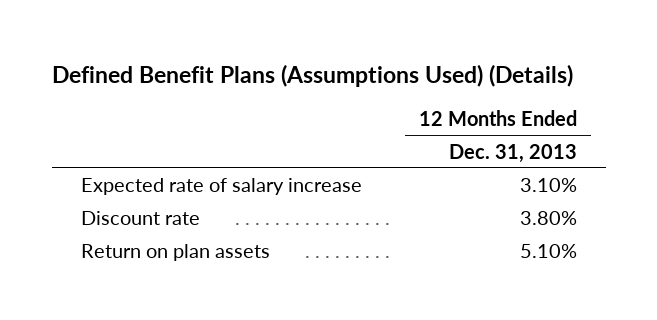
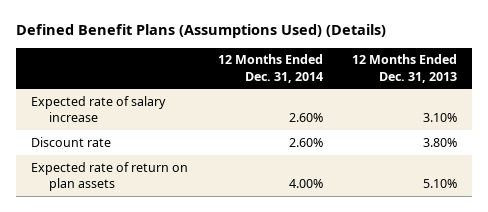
- | 12 Months Ended Dec. 31, 2013
+ | 12 Months Ended Dec. 31, 2014 | 12 Months Ended Dec. 31, 2013
- Return on plan assets | 5.10%
+ Expected rate of return on plan assets | 4.00% | 5.10%

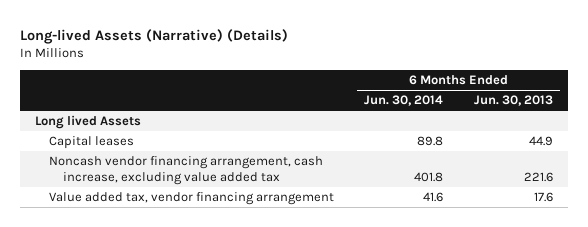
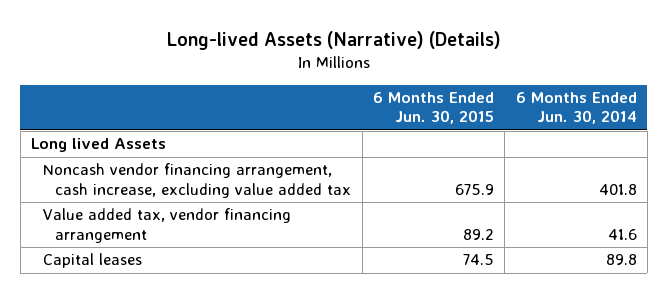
- | 6 Months Ended Jun. 30, 2014 | 6 Months Ended Jun. 30, 2013
+ | 6 Months Ended Jun. 30, 2015 | 6 Months Ended Jun. 30, 2014
moved down: Capital leases | 74.5 | 89.8

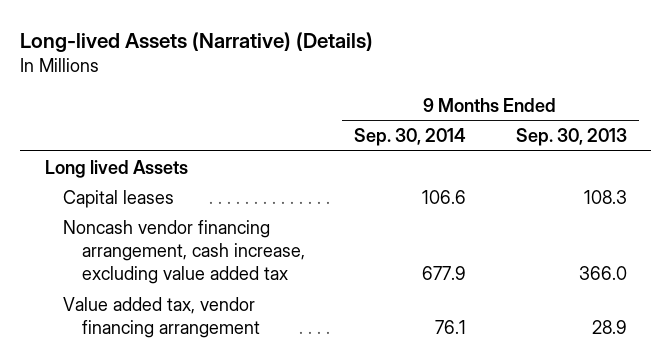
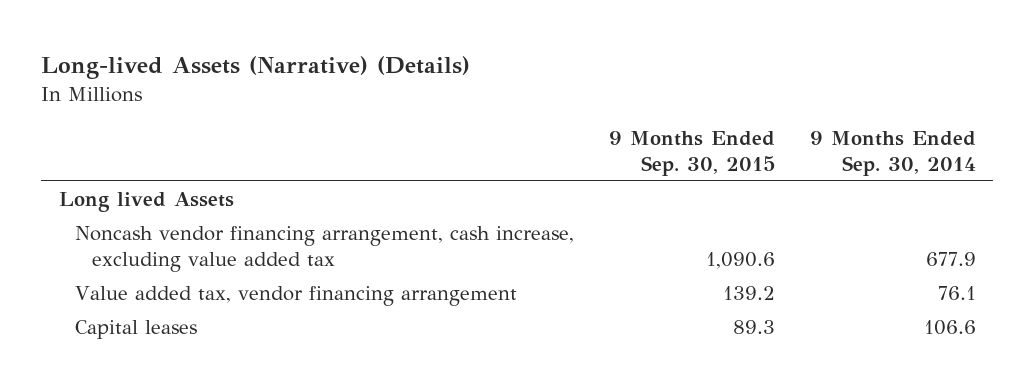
- | 9 Months Ended Sep. 30, 2014 | 9 Months Ended Sep. 30, 2013
+ | 9 Months Ended Sep. 30, 2015 | 9 Months Ended Sep. 30, 2014
moved down: Capital leases | 89.3 | 106.6

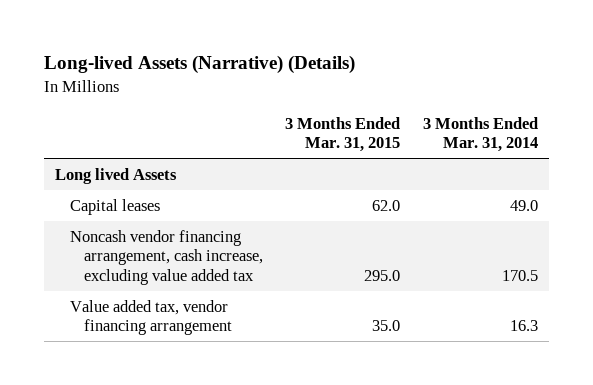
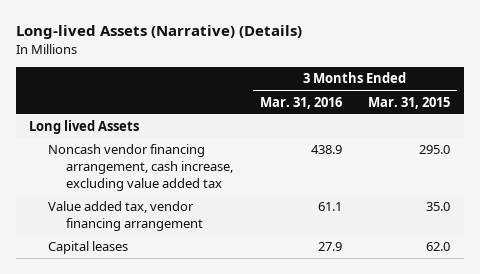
- | 3 Months Ended Mar. 31, 2015 | 3 Months Ended Mar. 31, 2014
+ | 3 Months Ended Mar. 31, 2016 | 3 Months Ended Mar. 31, 2015
moved down: Capital leases | 27.9 | 62.0

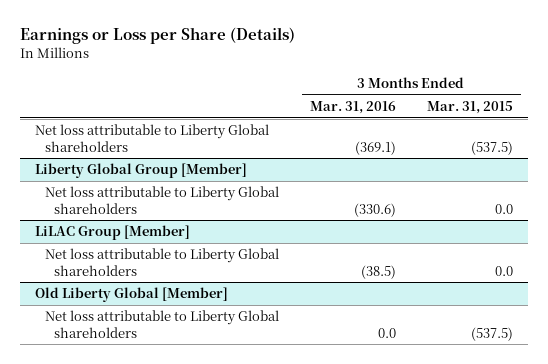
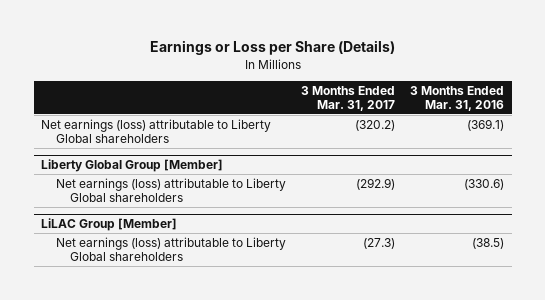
- | 3 Months Ended Mar. 31, 2016 | 3 Months Ended Mar. 31, 2015
+ | 3 Months Ended Mar. 31, 2017 | 3 Months Ended Mar. 31, 2016
- Net loss attributable to Liberty Global shareholders | (369.1) | (537.5)
+ Net earnings (loss) attributable to Liberty Global shareholders | (320.2) | (369.1)
@ Liberty Global Group [Member]
- Net loss attributable to Liberty Global shareholders | (330.6) | 0.0
+ Net earnings (loss) attributable to Liberty Global shareholders | (292.9) | (330.6)
@ LiLAC Group [Member]
- Net loss attributable to Liberty Global shareholders | (38.5) | 0.0
- Old Liberty Global [Member]
- Net loss attributable to Liberty Global shareholders | 0.0 | (537.5)
@ LiLAC Group [Member]
+ Net earnings (loss) attributable to Liberty Global shareholders | (27.3) | (38.5)

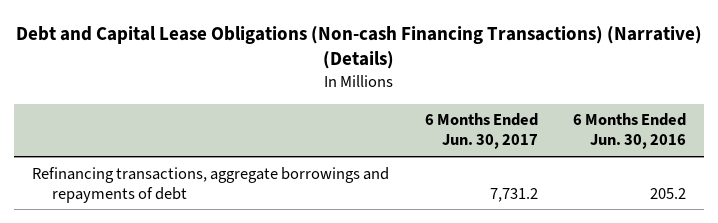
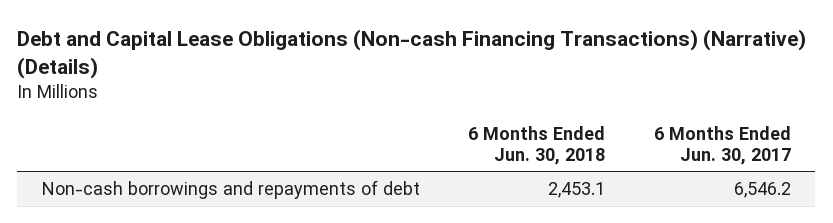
- | 6 Months Ended Jun. 30, 2017 | 6 Months Ended Jun. 30, 2016
+ | 6 Months Ended Jun. 30, 2018 | 6 Months Ended Jun. 30, 2017
- Refinancing transactions, aggregate borrowings and repayments of debt | 7,731.2 | 205.2
+ Non-cash borrowings and repayments of debt | 2,453.1 | 6,546.2

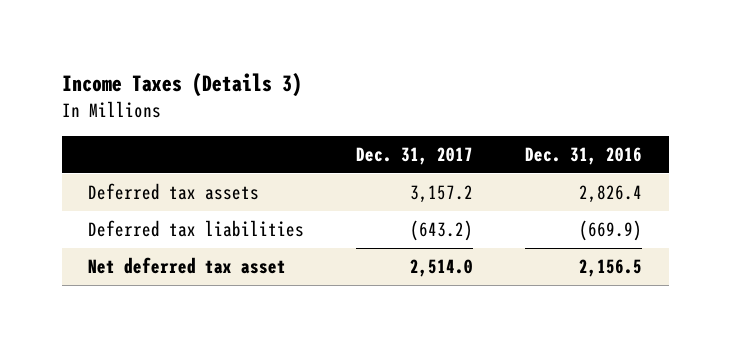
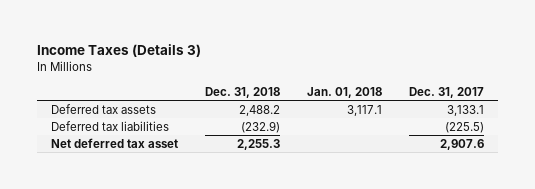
- | Dec. 31, 2017 | Dec. 31, 2016
+ | Dec. 31, 2018 | Jan. 01, 2018 | Dec. 31, 2017
- Deferred tax assets | 3,157.2 | 2,826.4
- Deferred tax liabilities | (643.2) | (669.9)
- Net deferred tax asset | 2,514.0 | 2,156.5
+ Deferred tax assets | 2,488.2 | 3,117.1 | 3,133.1
+ Deferred tax liabilities | (232.9) | | (225.5)
+ Net deferred tax asset | 2,255.3 | | 2,907.6

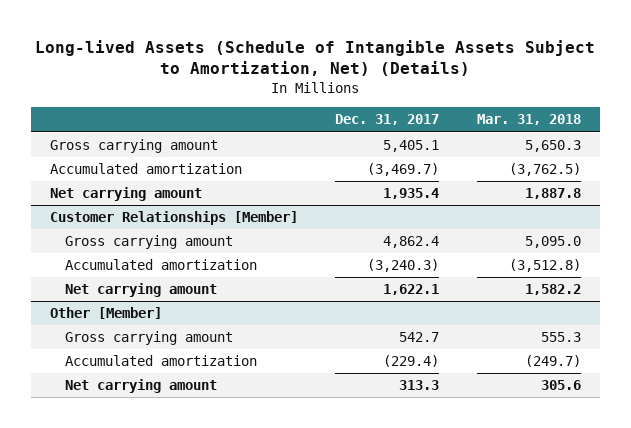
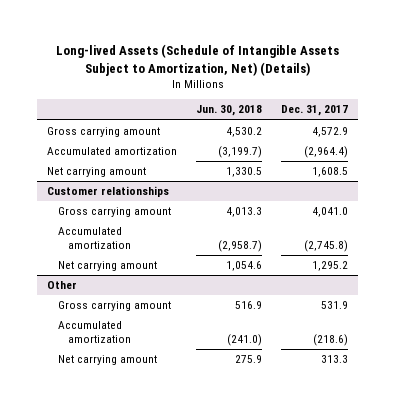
- | Dec. 31, 2017 | Mar. 31, 2018
+ | Jun. 30, 2018 | Dec. 31, 2017
- Gross carrying amount | 5,405.1 | 5,650.3
- Accumulated amortization | (3,469.7) | (3,762.5)
- Net carrying amount | 1,935.4 | 1,887.8
- Customer Relationships [Member]
- Gross carrying amount | 4,862.4 | 5,095.0
- Accumulated amortization | (3,240.3) | (3,512.8)
- Net carrying amount | 1,622.1 | 1,582.2
- Other [Member]
- Gross carrying amount | 542.7 | 555.3
- Accumulated amortization | (229.4) | (249.7)
+ Gross carrying amount | 4,530.2 | 4,572.9
+ Accumulated amortization | (3,199.7) | (2,964.4)
+ Net carrying amount | 1,330.5 | 1,608.5
+ Customer relationships
+ Gross carrying amount | 4,013.3 | 4,041.0
+ Accumulated amortization | (2,958.7) | (2,745.8)
+ Net carrying amount | 1,054.6 | 1,295.2
+ Other
+ Gross carrying amount | 516.9 | 531.9
+ Accumulated amortization | (241.0) | (218.6)

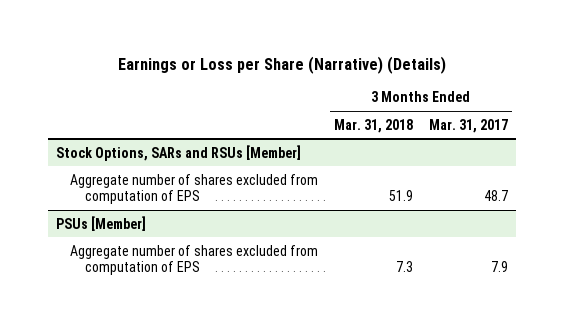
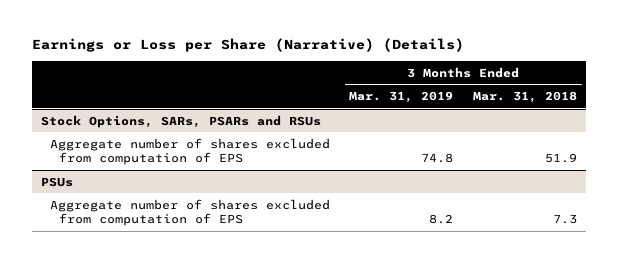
- | 3 Months Ended Mar. 31, 2018 | 3 Months Ended Mar. 31, 2017
+ | 3 Months Ended Mar. 31, 2019 | 3 Months Ended Mar. 31, 2018
- Stock Options, SARs and RSUs [Member]
+ Stock Options, SARs, PSARs and RSUs
- PSUs [Member]
+ PSUs

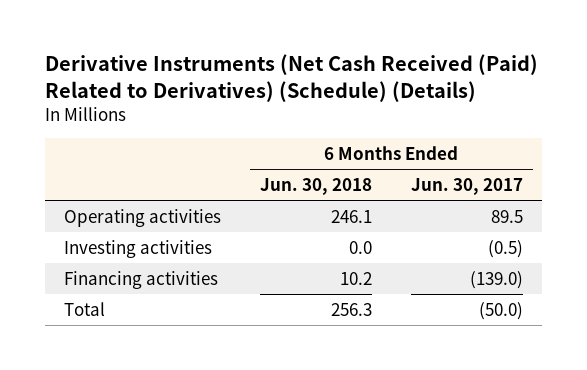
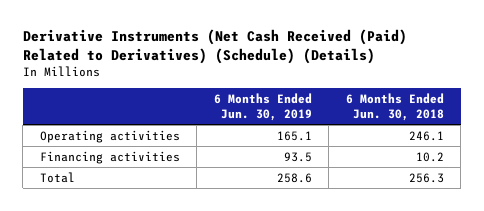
- | 6 Months Ended Jun. 30, 2018 | 6 Months Ended Jun. 30, 2017
+ | 6 Months Ended Jun. 30, 2019 | 6 Months Ended Jun. 30, 2018
- Investing activities | 0.0 | (0.5)

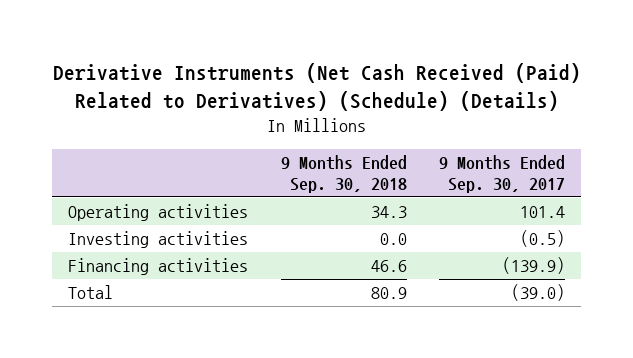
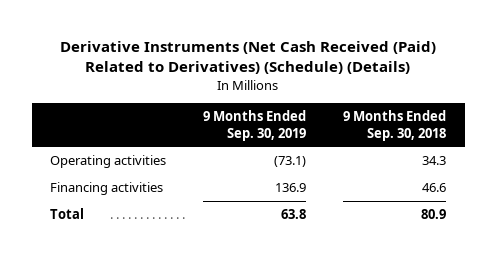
- | 9 Months Ended Sep. 30, 2018 | 9 Months Ended Sep. 30, 2017
+ | 9 Months Ended Sep. 30, 2019 | 9 Months Ended Sep. 30, 2018
- Investing activities | 0.0 | (0.5)

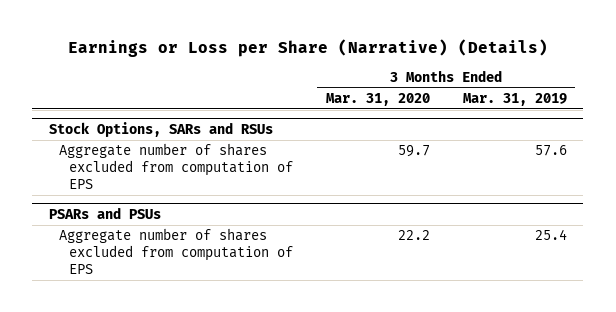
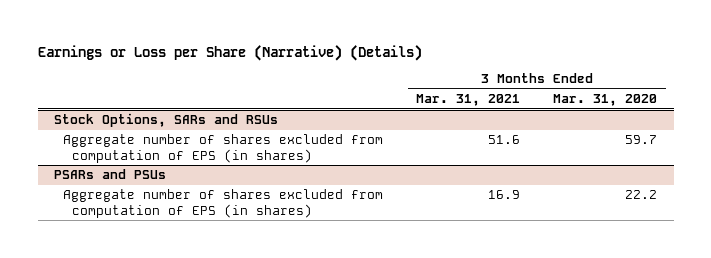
- | 3 Months Ended Mar. 31, 2020 | 3 Months Ended Mar. 31, 2019
+ | 3 Months Ended Mar. 31, 2021 | 3 Months Ended Mar. 31, 2020
@ Stock Options, SARs and RSUs
- Aggregate number of shares excluded from computation of EPS | 59.7 | 57.6
+ Aggregate number of shares excluded from computation of EPS (in shares) | 51.6 | 59.7
@ PSARs and PSUs
- Aggregate number of shares excluded from computation of EPS | 22.2 | 25.4
+ Aggregate number of shares excluded from computation of EPS (in shares) | 16.9 | 22.2

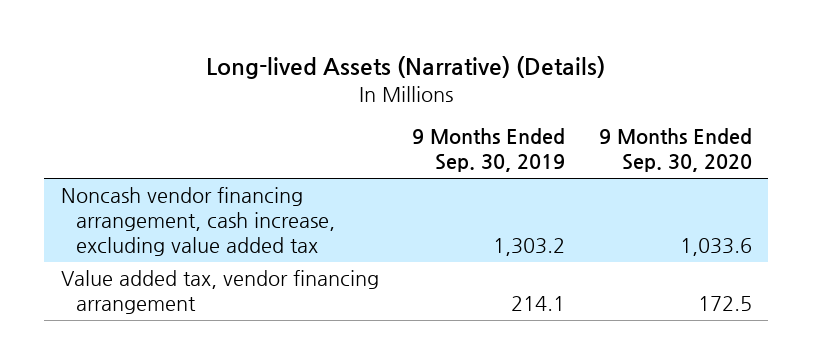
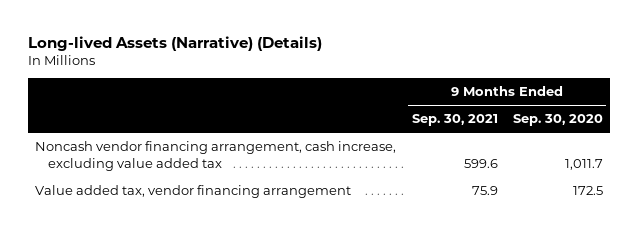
- | 9 Months Ended Sep. 30, 2019 | 9 Months Ended Sep. 30, 2020
+ | 9 Months Ended Sep. 30, 2021 | 9 Months Ended Sep. 30, 2020
- Noncash vendor financing arrangement, cash increase, excluding value added tax | 1,303.2 | 1,033.6
+ Noncash vendor financing arrangement, cash increase, excluding value added tax | 599.6 | 1,011.7

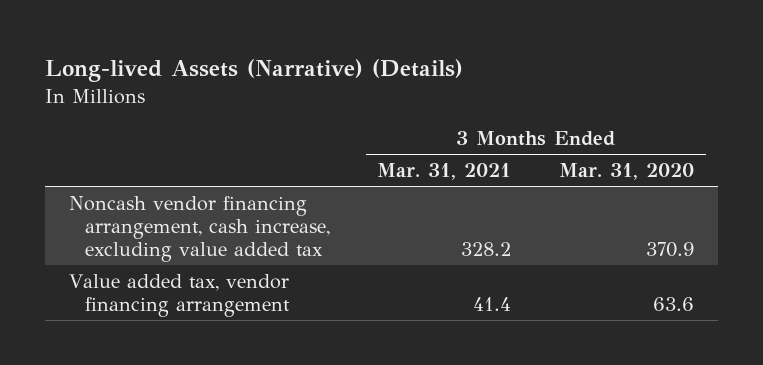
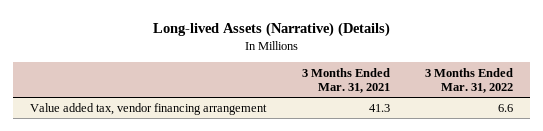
- | 3 Months Ended Mar. 31, 2021 | 3 Months Ended Mar. 31, 2020
+ | 3 Months Ended Mar. 31, 2021 | 3 Months Ended Mar. 31, 2022
- Noncash vendor financing arrangement, cash increase, excluding value added tax | 328.2 | 370.9
- Value added tax, vendor financing arrangement | 41.4 | 63.6
+ Value added tax, vendor financing arrangement | 41.3 | 6.6

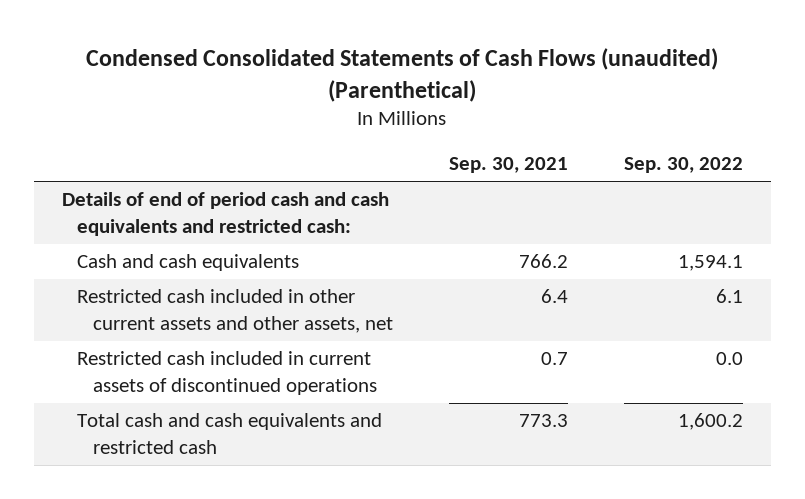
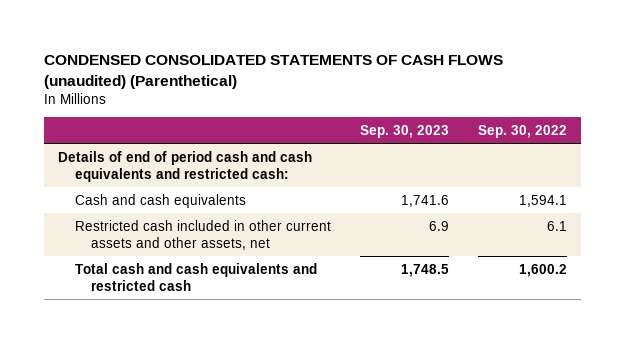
- Condensed Consolidated Statements of Cash Flows (unaudited) (Parenthetical)
+ CONDENSED CONSOLIDATED STATEMENTS OF CASH FLOWS (unaudited) (Parenthetical)
- | Sep. 30, 2021 | Sep. 30, 2022
+ | Sep. 30, 2023 | Sep. 30, 2022
- Restricted cash included in current assets of discontinued operations | 0.7 | 0.0

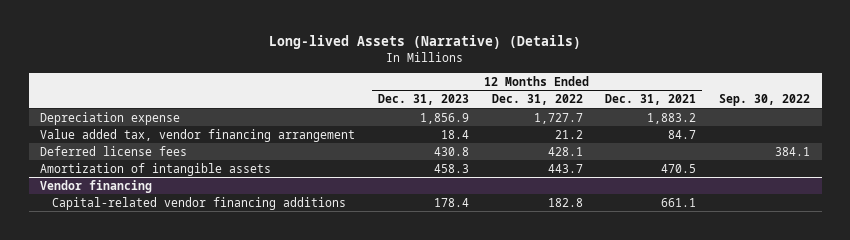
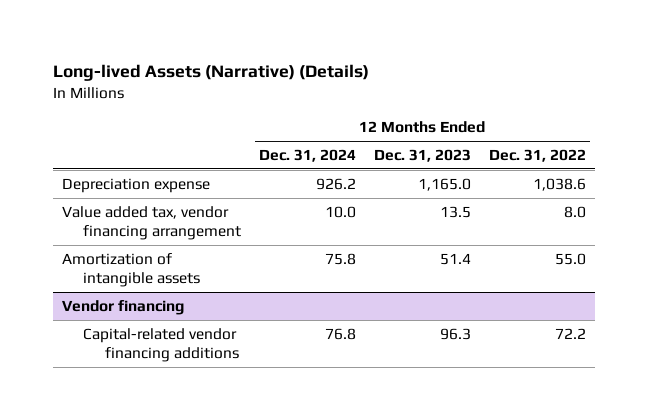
- | 12 Months Ended Dec. 31, 2023 | 12 Months Ended Dec. 31, 2022 | 12 Months Ended Dec. 31, 2021 | Sep. 30, 2022
+ | 12 Months Ended Dec. 31, 2024 | 12 Months Ended Dec. 31, 2023 | 12 Months Ended Dec. 31, 2022
- Depreciation expense | 1,856.9 | 1,727.7 | 1,883.2 |
- Value added tax, vendor financing arrangement | 18.4 | 21.2 | 84.7 |
- Deferred license fees | 430.8 | 428.1 | | 384.1
- Amortization of intangible assets | 458.3 | 443.7 | 470.5 |
+ Depreciation expense | 926.2 | 1,165.0 | 1,038.6
+ Value added tax, vendor financing arrangement | 10.0 | 13.5 | 8.0
+ Amortization of intangible assets | 75.8 | 51.4 | 55.0
@ Vendor financing
- Capital-related vendor financing additions | 178.4 | 182.8 | 661.1 |
+ Capital-related vendor financing additions | 76.8 | 96.3 | 72.2

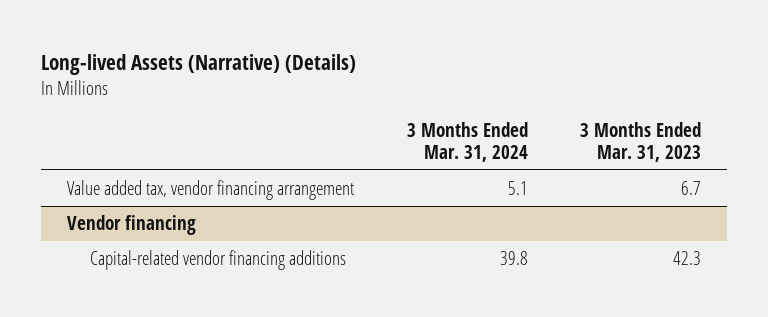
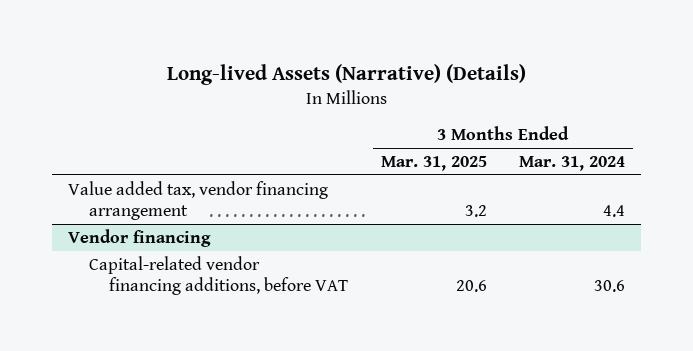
- | 3 Months Ended Mar. 31, 2024 | 3 Months Ended Mar. 31, 2023
+ | 3 Months Ended Mar. 31, 2025 | 3 Months Ended Mar. 31, 2024
- Value added tax, vendor financing arrangement | 5.1 | 6.7
+ Value added tax, vendor financing arrangement | 3.2 | 4.4
@ Vendor financing
- Capital-related vendor financing additions | 39.8 | 42.3
+ Capital-related vendor financing additions, before VAT | 20.6 | 30.6

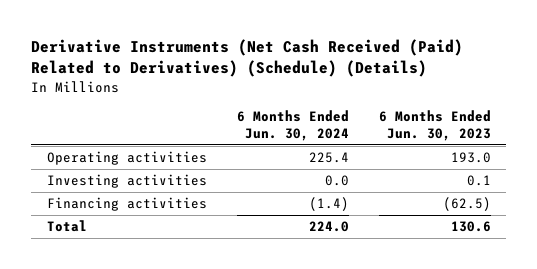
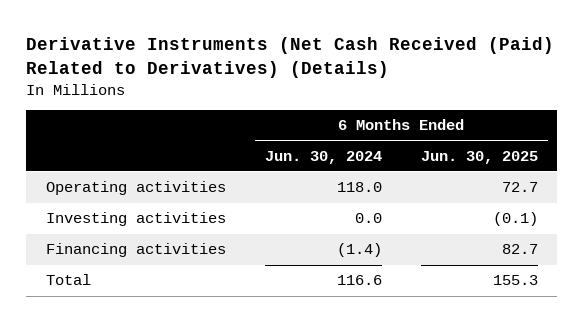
- Derivative Instruments (Net Cash Received (Paid) Related to Derivatives) (Schedule) (Details)
+ Derivative Instruments (Net Cash Received (Paid) Related to Derivatives) (Details)
- | 6 Months Ended Jun. 30, 2024 | 6 Months Ended Jun. 30, 2023
+ | 6 Months Ended Jun. 30, 2024 | 6 Months Ended Jun. 30, 2025
- Operating activities | 225.4 | 193.0
+ Operating activities | 118.0 | 72.7
- Total | 224.0 | 130.6
+ Total | 116.6 | 155.3

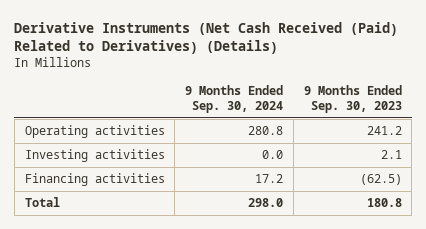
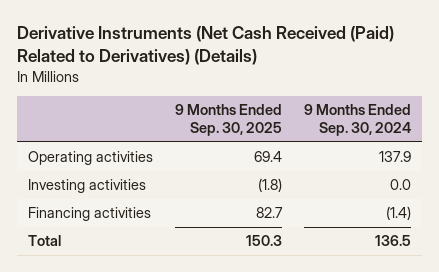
- | 9 Months Ended Sep. 30, 2024 | 9 Months Ended Sep. 30, 2023
+ | 9 Months Ended Sep. 30, 2025 | 9 Months Ended Sep. 30, 2024
- Operating activities | 280.8 | 241.2
+ Operating activities | 69.4 | 137.9
- Financing activities | 17.2 | (62.5)
- Total | 298.0 | 180.8
+ Financing activities | 82.7 | (1.4)
+ Total | 150.3 | 136.5

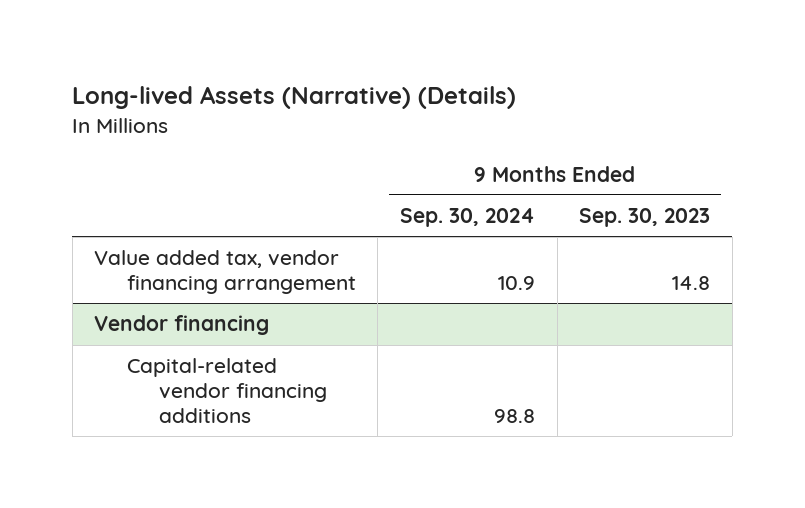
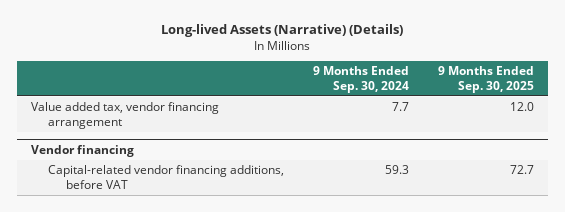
- | 9 Months Ended Sep. 30, 2024 | 9 Months Ended Sep. 30, 2023
+ | 9 Months Ended Sep. 30, 2024 | 9 Months Ended Sep. 30, 2025
- Value added tax, vendor financing arrangement | 10.9 | 14.8
+ Value added tax, vendor financing arrangement | 7.7 | 12.0
@ Vendor financing
- Capital-related vendor financing additions | 98.8 |
+ Capital-related vendor financing additions, before VAT | 59.3 | 72.7

